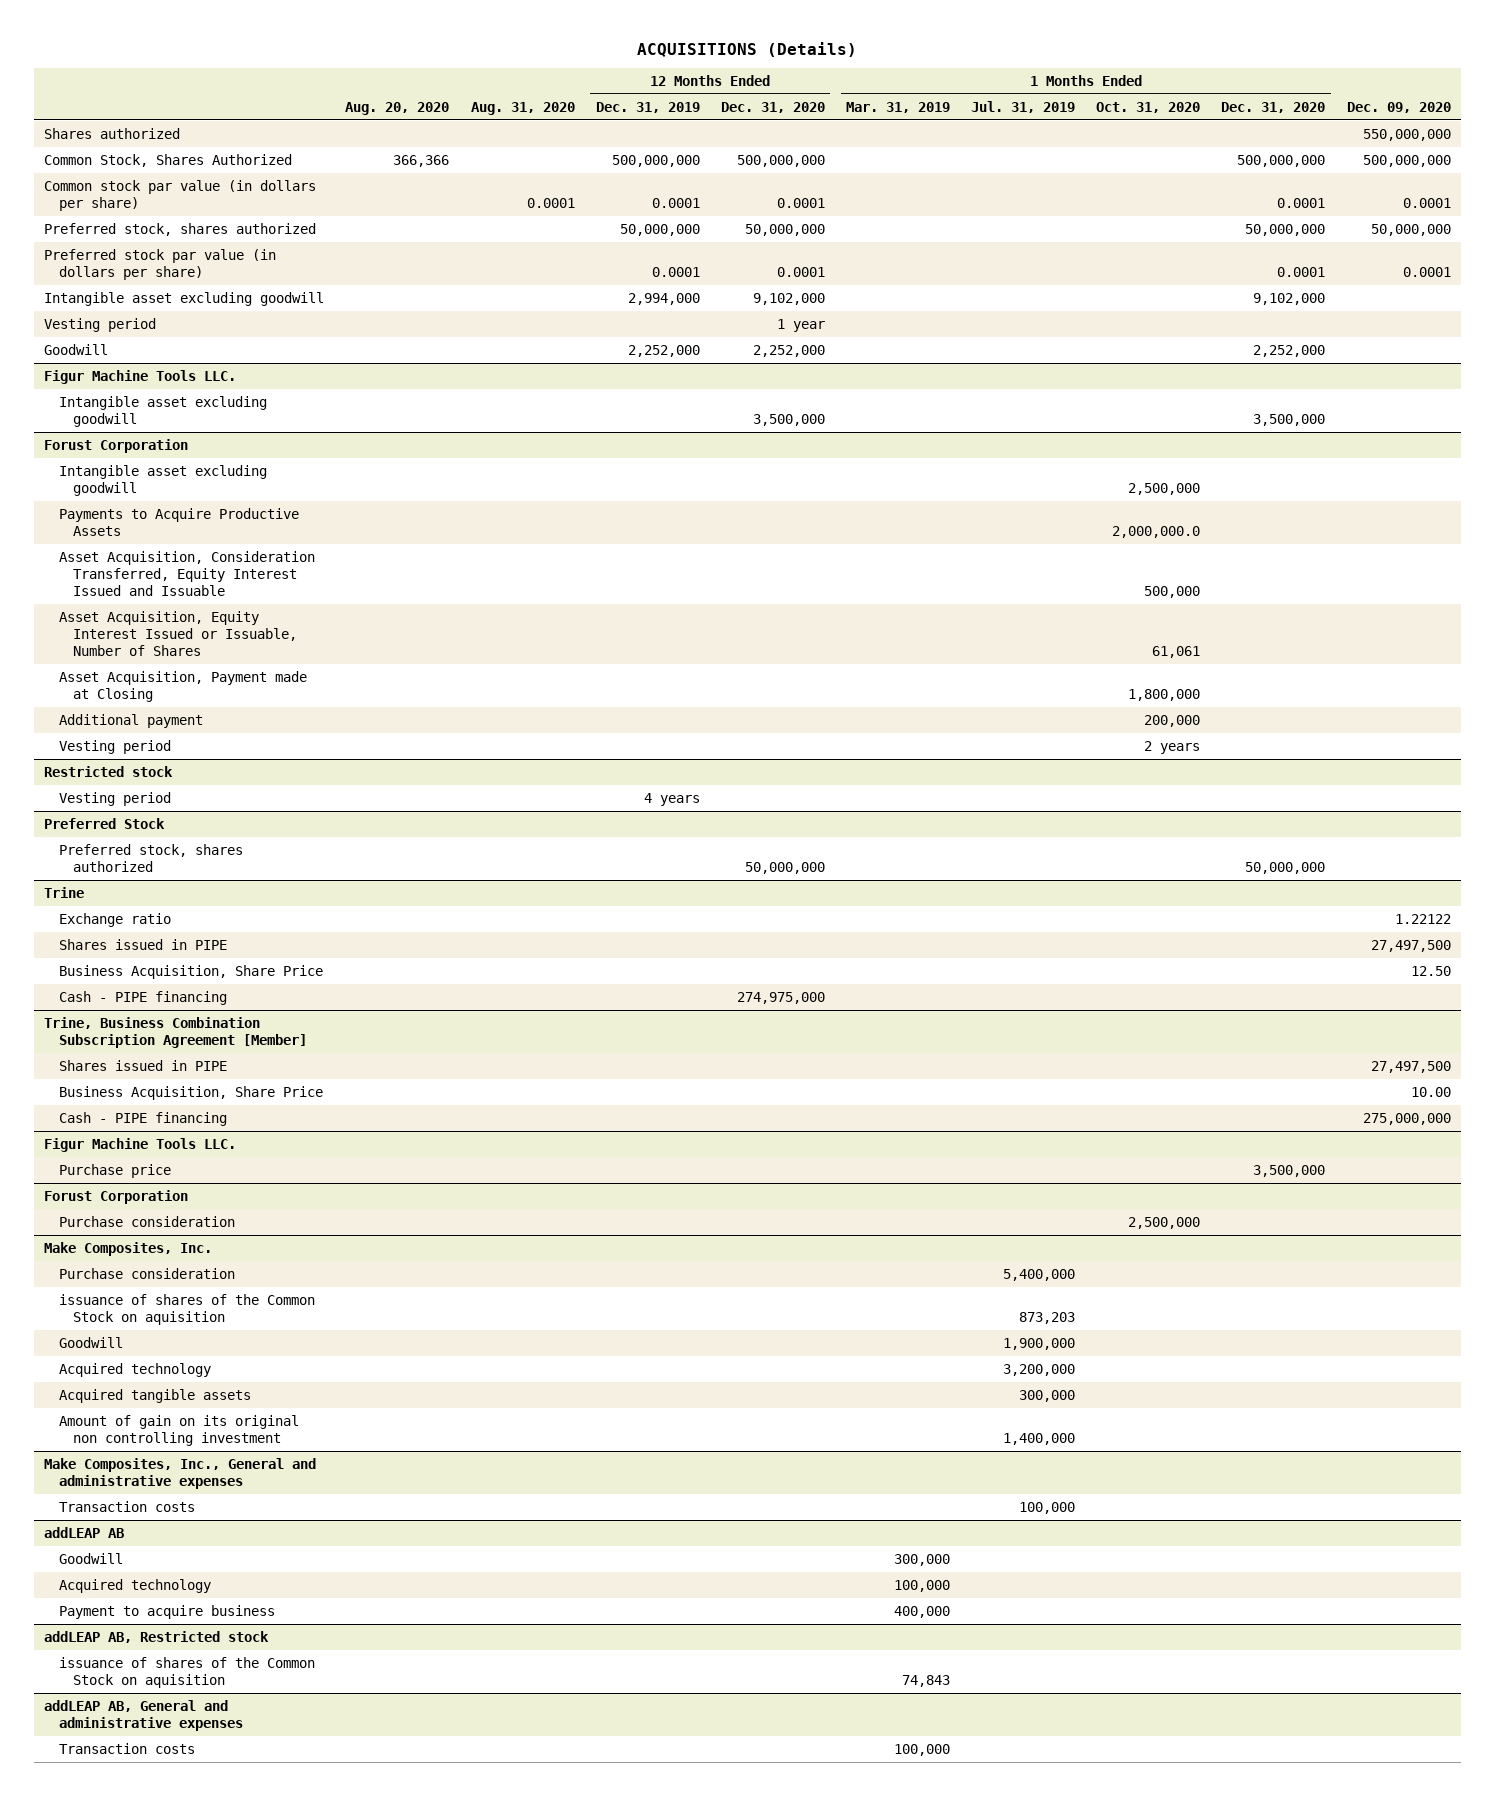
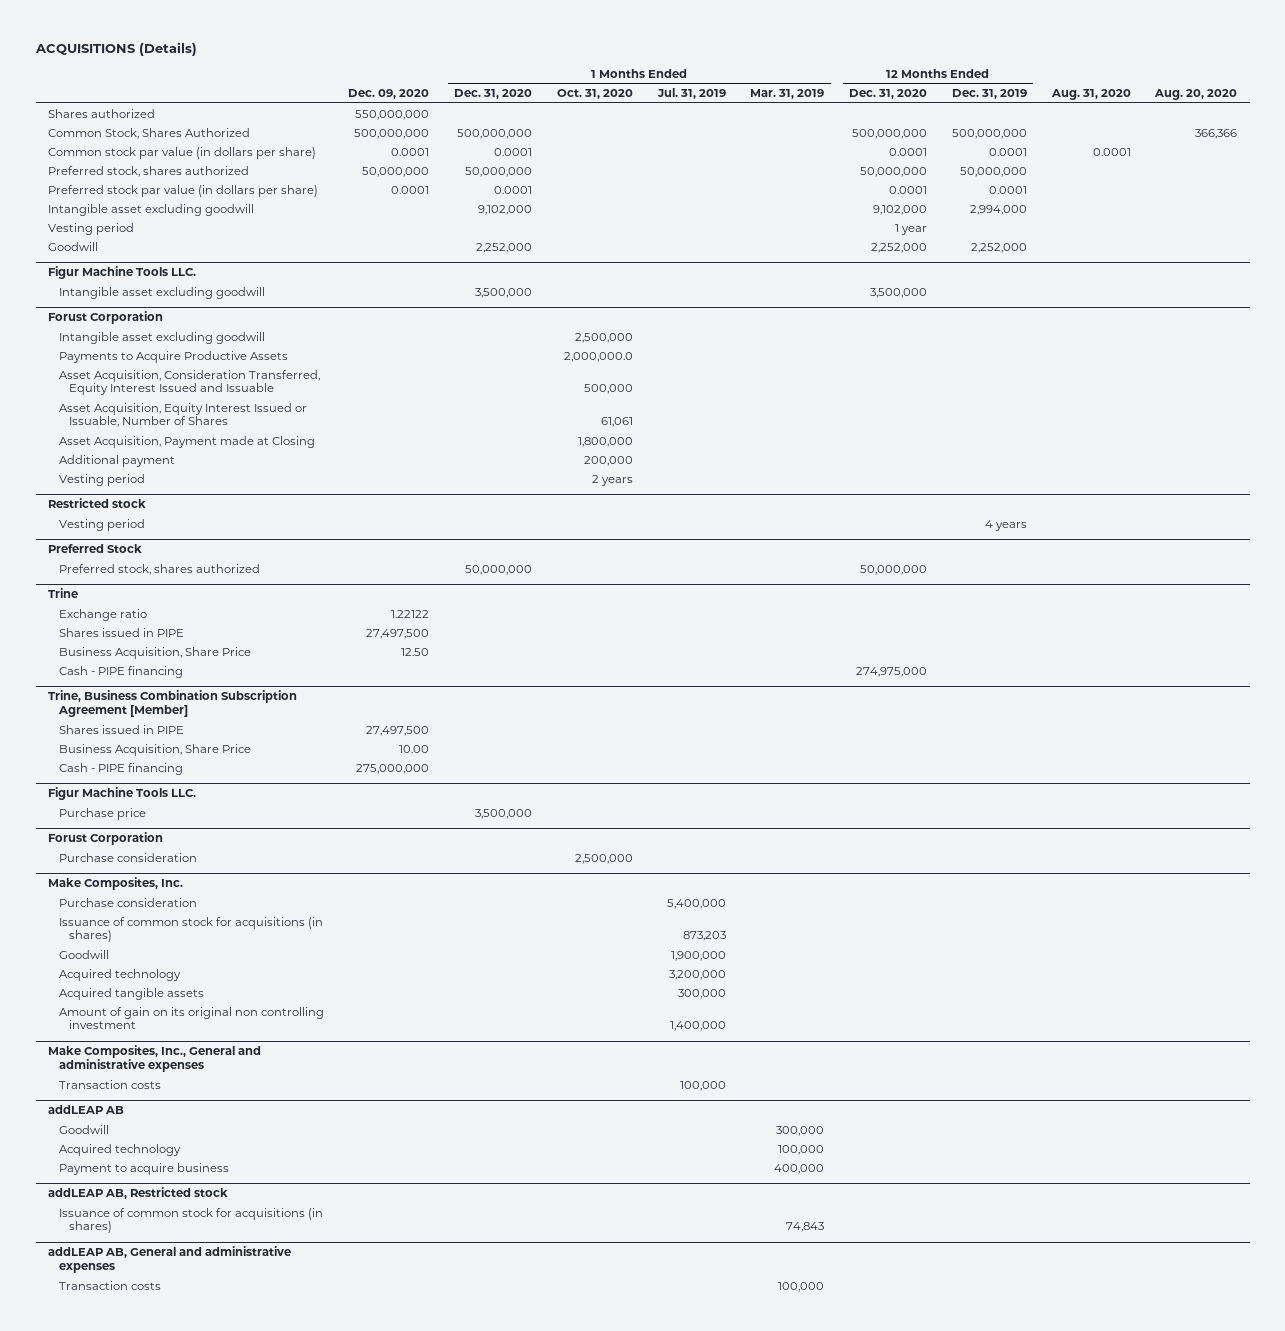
- | Aug. 20, 2020 | Aug. 31, 2020 | 12 Months Ended Dec. 31, 2019 | 12 Months Ended Dec. 31, 2020 | 1 Months Ended Mar. 31, 2019 | 1 Months Ended Jul. 31, 2019 | 1 Months Ended Oct. 31, 2020 | 1 Months Ended Dec. 31, 2020 | Dec. 09, 2020
+ | Dec. 09, 2020 | 1 Months Ended Dec. 31, 2020 | 1 Months Ended Oct. 31, 2020 | 1 Months Ended Jul. 31, 2019 | 1 Months Ended Mar. 31, 2019 | 12 Months Ended Dec. 31, 2020 | 12 Months Ended Dec. 31, 2019 | Aug. 31, 2020 | Aug. 20, 2020
@ Make Composites, Inc.
- issuance of shares of the Common Stock on aquisition | | | | | | 873,203 | | |
+ Issuance of common stock for acquisitions (in shares) | | | | 873,203 | | | | |
@ addLEAP AB, Restricted stock
- issuance of shares of the Common Stock on aquisition | | | | | 74,843 | | | |
+ Issuance of common stock for acquisitions (in shares) | | | | | 74,843 | | | |

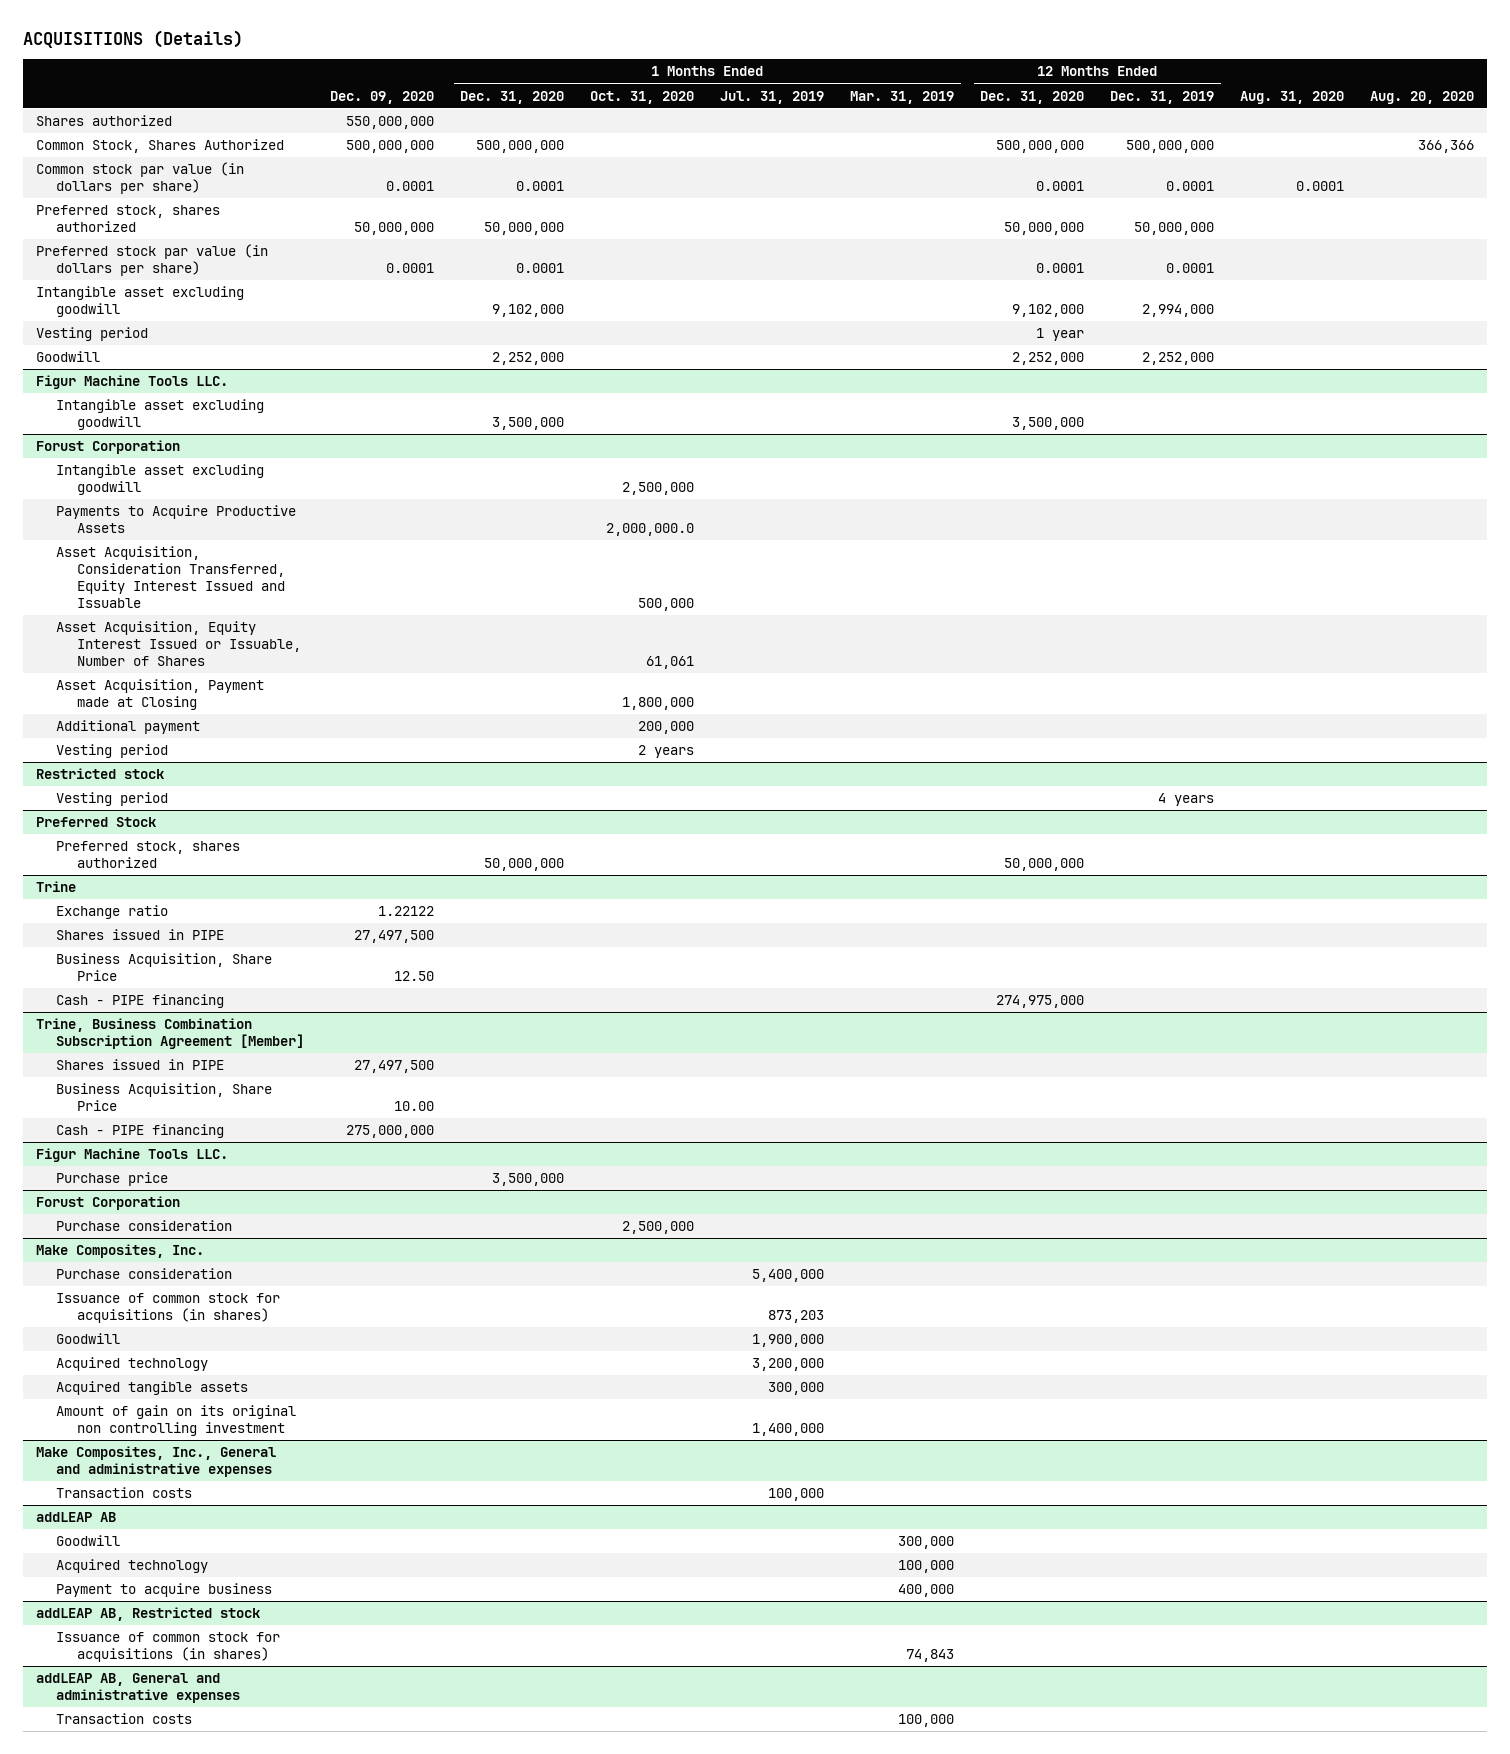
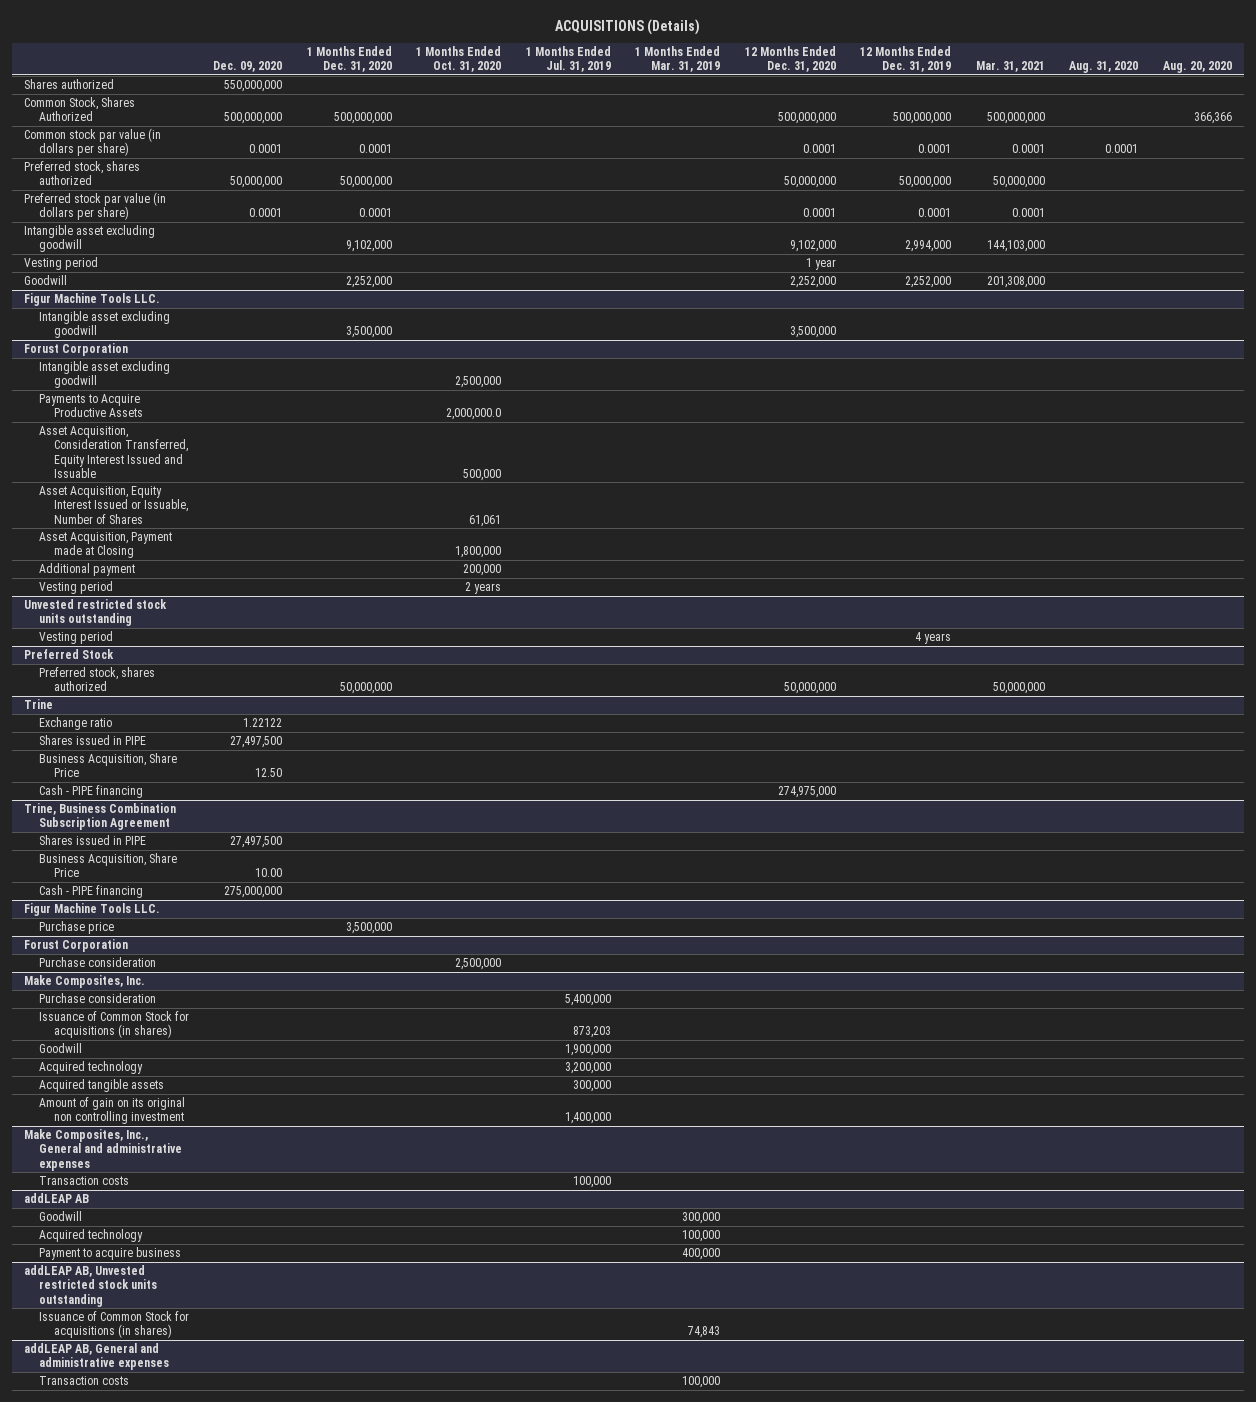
- | Dec. 09, 2020 | 1 Months Ended Dec. 31, 2020 | 1 Months Ended Oct. 31, 2020 | 1 Months Ended Jul. 31, 2019 | 1 Months Ended Mar. 31, 2019 | 12 Months Ended Dec. 31, 2020 | 12 Months Ended Dec. 31, 2019 | Aug. 31, 2020 | Aug. 20, 2020
+ | Dec. 09, 2020 | 1 Months Ended Dec. 31, 2020 | 1 Months Ended Oct. 31, 2020 | 1 Months Ended Jul. 31, 2019 | 1 Months Ended Mar. 31, 2019 | 12 Months Ended Dec. 31, 2020 | 12 Months Ended Dec. 31, 2019 | Mar. 31, 2021 | Aug. 31, 2020 | Aug. 20, 2020
- Restricted stock
+ Unvested restricted stock units outstanding
- Trine, Business Combination Subscription Agreement [Member]
+ Trine, Business Combination Subscription Agreement
@ Make Composites, Inc.
- Issuance of common stock for acquisitions (in shares) | | | | 873,203 | | | | |
+ Issuance of Common Stock for acquisitions (in shares) | | | | 873,203 | | | | | |
- addLEAP AB, Restricted stock
- Issuance of common stock for acquisitions (in shares) | | | | | 74,843 | | | |
+ addLEAP AB, Unvested restricted stock units outstanding
+ Issuance of Common Stock for acquisitions (in shares) | | | | | 74,843 | | | | |

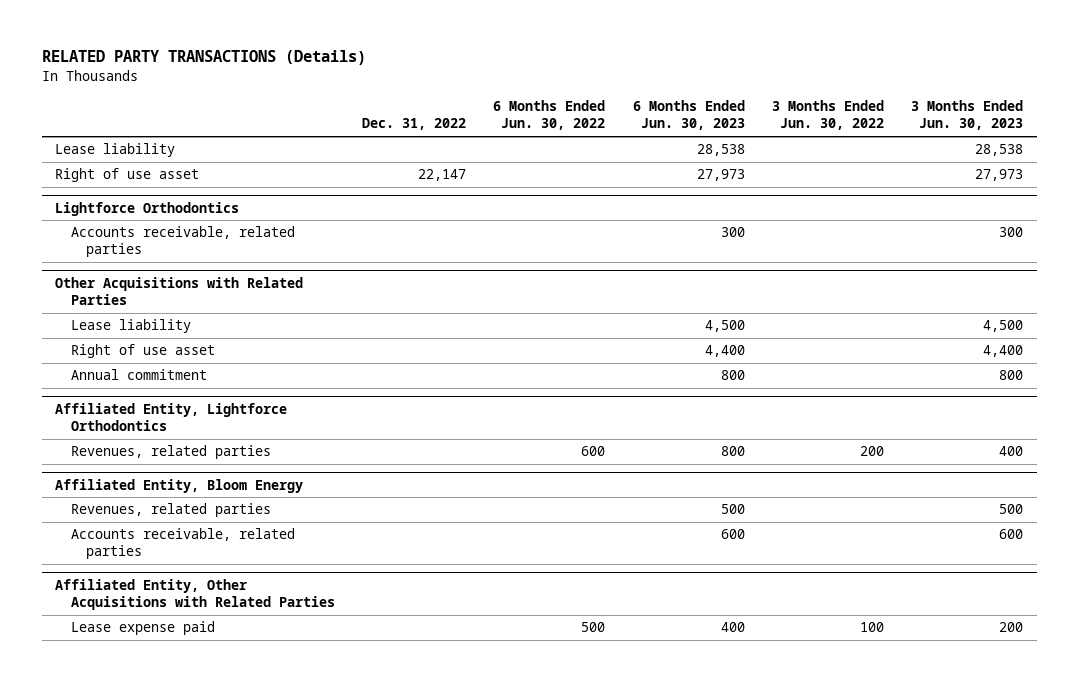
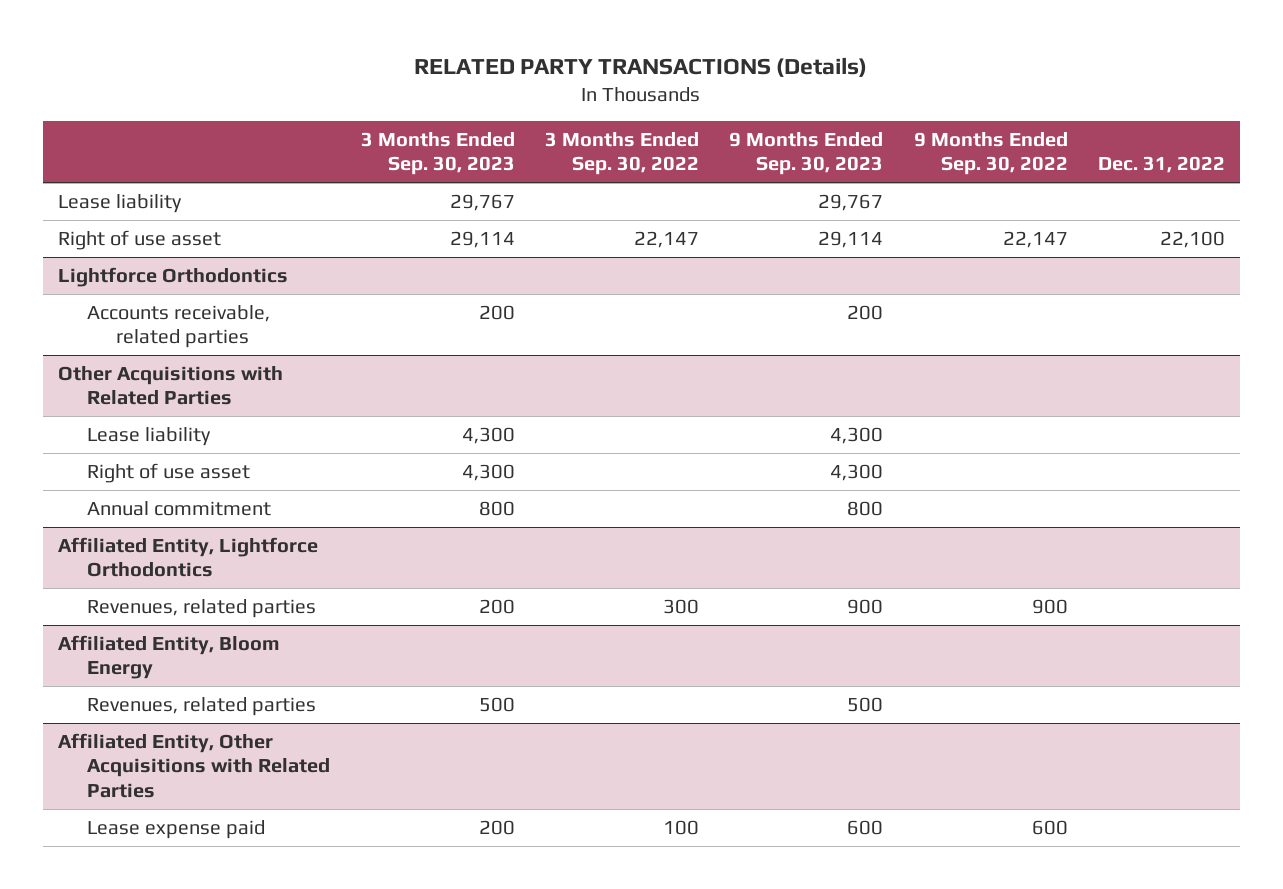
- | Dec. 31, 2022 | 6 Months Ended Jun. 30, 2022 | 6 Months Ended Jun. 30, 2023 | 3 Months Ended Jun. 30, 2022 | 3 Months Ended Jun. 30, 2023
+ | 3 Months Ended Sep. 30, 2023 | 3 Months Ended Sep. 30, 2022 | 9 Months Ended Sep. 30, 2023 | 9 Months Ended Sep. 30, 2022 | Dec. 31, 2022
- Right of use asset | 22,147 | | 27,973 | | 27,973
+ Right of use asset | 29,114 | 22,147 | 29,114 | 22,147 | 22,100
@ Affiliated Entity, Bloom Energy
- Accounts receivable, related parties | | | 600 | | 600

